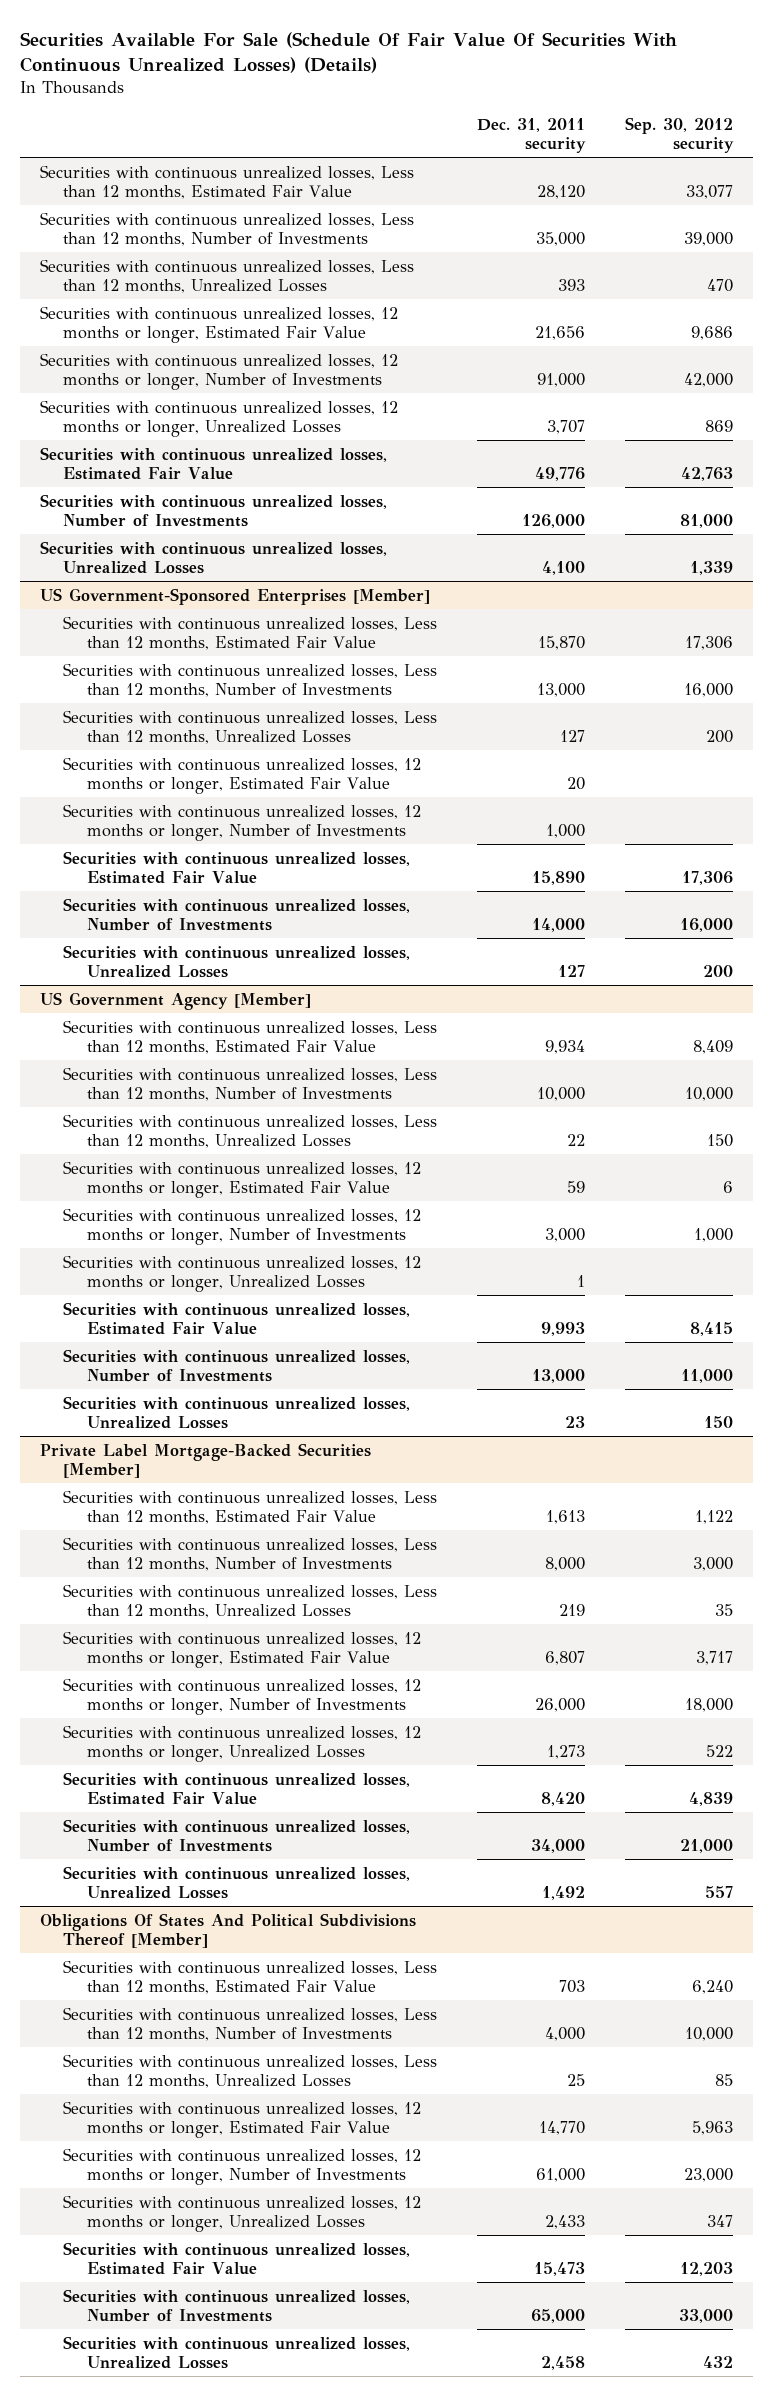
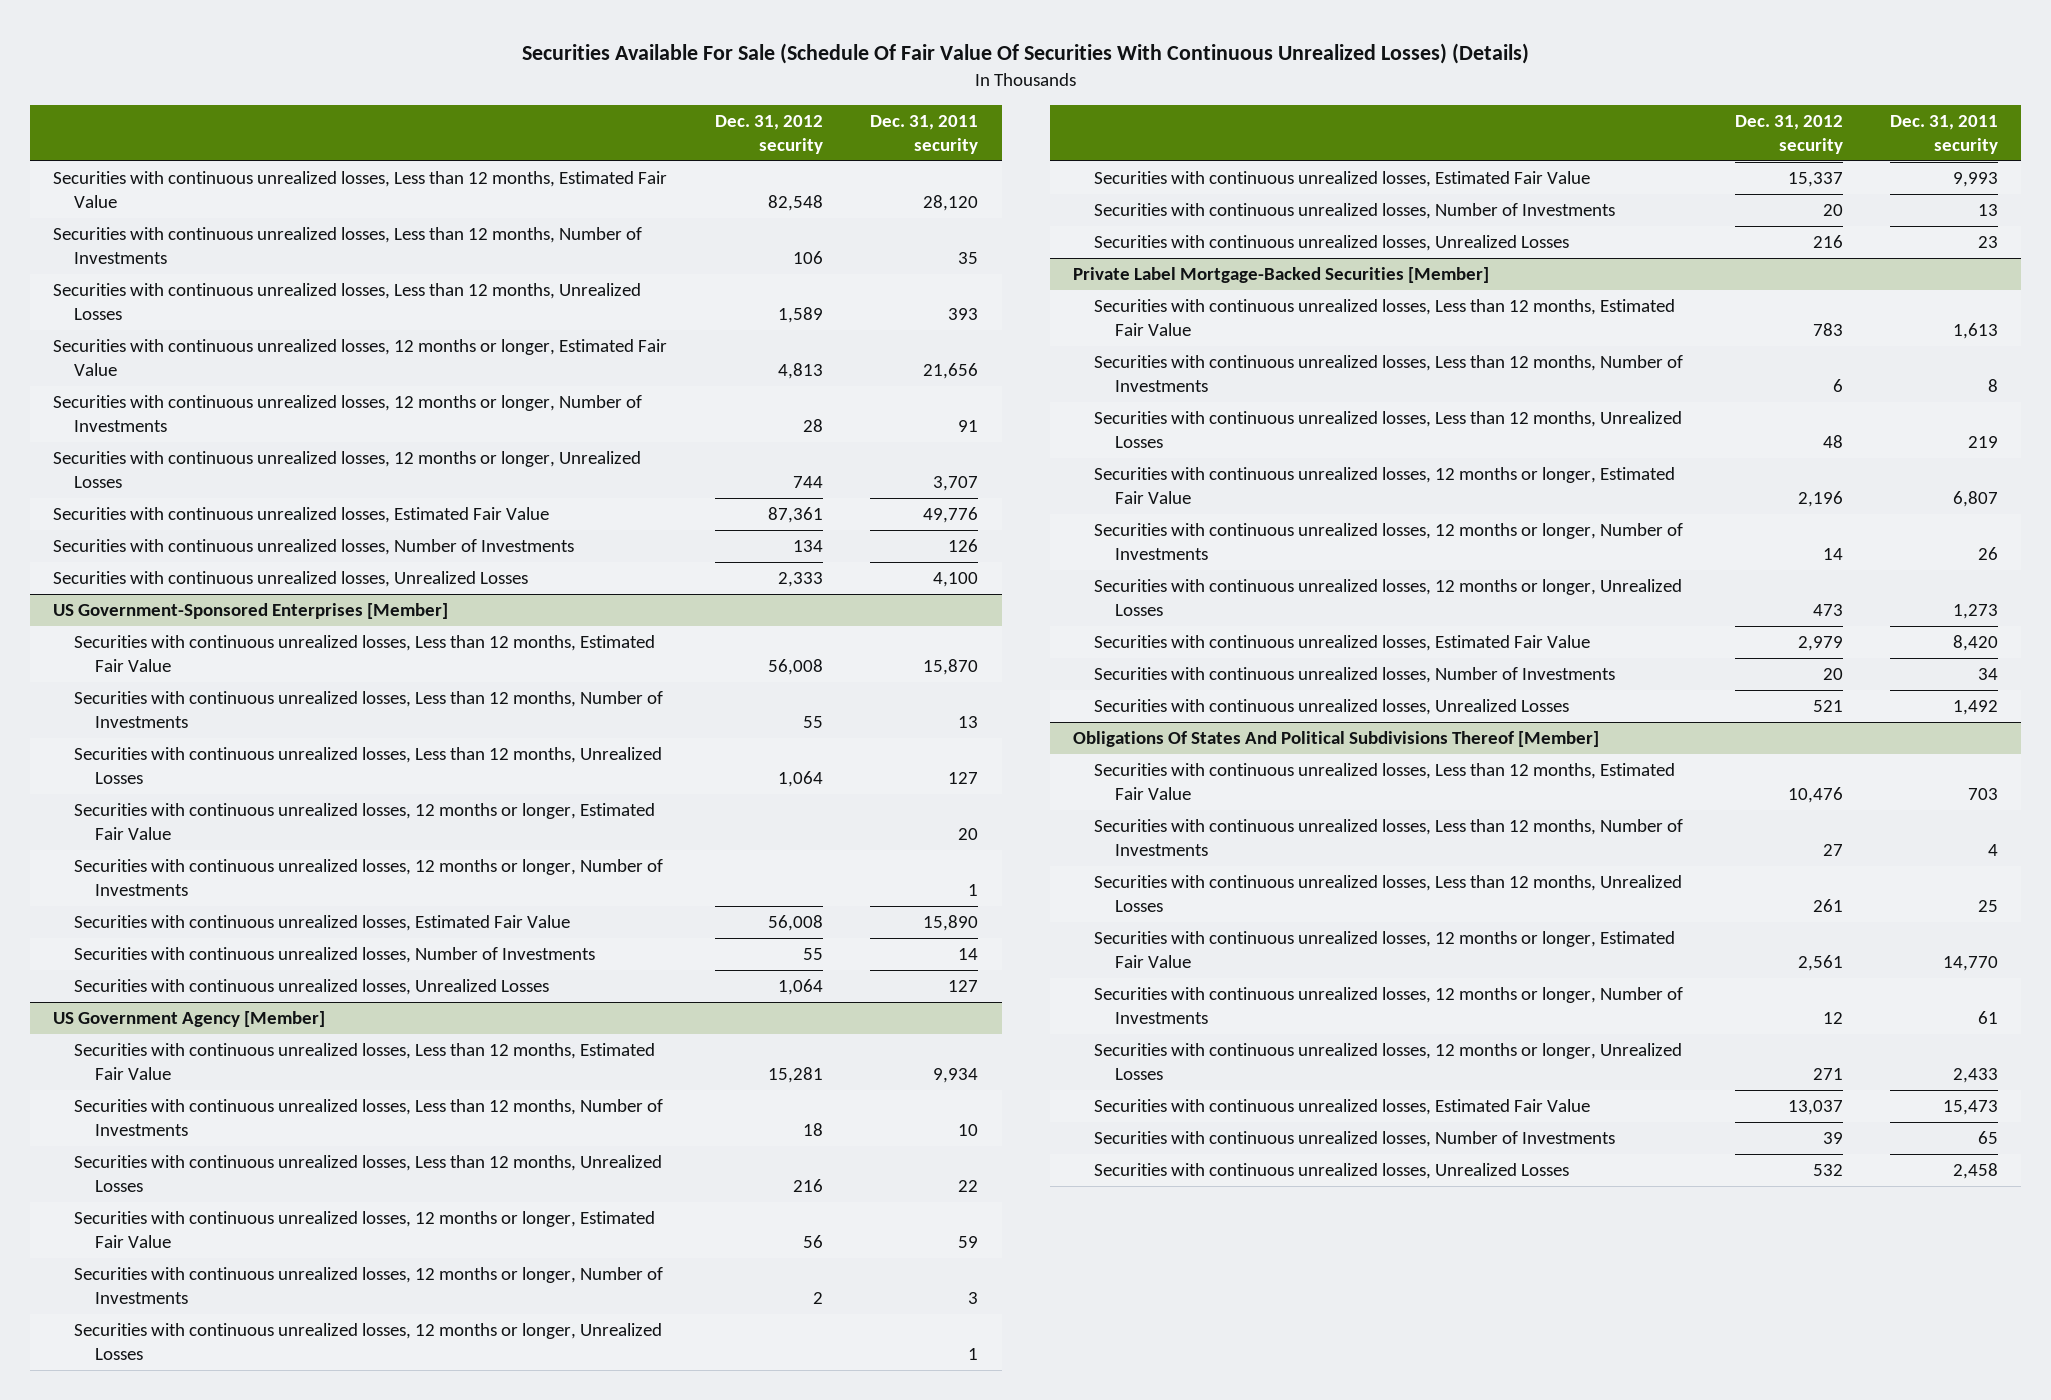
- | Dec. 31, 2011 security | Sep. 30, 2012 security
+ | Dec. 31, 2012 security | Dec. 31, 2011 security
- Securities with continuous unrealized losses, Less than 12 months, Number of Investments | 35,000 | 39,000
+ Securities with continuous unrealized losses, Less than 12 months, Number of Investments | 106 | 35
- Securities with continuous unrealized losses, 12 months or longer, Number of Investments | 91,000 | 42,000
+ Securities with continuous unrealized losses, 12 months or longer, Number of Investments | 28 | 91
- Securities with continuous unrealized losses, Number of Investments | 126,000 | 81,000
+ Securities with continuous unrealized losses, Number of Investments | 134 | 126
@ US Government-Sponsored Enterprises [Member]
- Securities with continuous unrealized losses, Less than 12 months, Number of Investments | 13,000 | 16,000
+ Securities with continuous unrealized losses, Less than 12 months, Number of Investments | 55 | 13
- Securities with continuous unrealized losses, 12 months or longer, Number of Investments | 1,000 |
+ Securities with continuous unrealized losses, 12 months or longer, Number of Investments | | 1
- Securities with continuous unrealized losses, Number of Investments | 14,000 | 16,000
+ Securities with continuous unrealized losses, Number of Investments | 55 | 14
@ US Government Agency [Member]
- Securities with continuous unrealized losses, Less than 12 months, Number of Investments | 10,000 | 10,000
+ Securities with continuous unrealized losses, Less than 12 months, Number of Investments | 18 | 10
- Securities with continuous unrealized losses, 12 months or longer, Number of Investments | 3,000 | 1,000
+ Securities with continuous unrealized losses, 12 months or longer, Number of Investments | 2 | 3
- Securities with continuous unrealized losses, Number of Investments | 13,000 | 11,000
+ Securities with continuous unrealized losses, Number of Investments | 20 | 13
@ Private Label Mortgage-Backed Securities [Member]
- Securities with continuous unrealized losses, Less than 12 months, Number of Investments | 8,000 | 3,000
+ Securities with continuous unrealized losses, Less than 12 months, Number of Investments | 6 | 8
- Securities with continuous unrealized losses, 12 months or longer, Number of Investments | 26,000 | 18,000
+ Securities with continuous unrealized losses, 12 months or longer, Number of Investments | 14 | 26
- Securities with continuous unrealized losses, Number of Investments | 34,000 | 21,000
+ Securities with continuous unrealized losses, Number of Investments | 20 | 34
@ Obligations Of States And Political Subdivisions Thereof [Member]
- Securities with continuous unrealized losses, Less than 12 months, Number of Investments | 4,000 | 10,000
+ Securities with continuous unrealized losses, Less than 12 months, Number of Investments | 27 | 4
- Securities with continuous unrealized losses, 12 months or longer, Number of Investments | 61,000 | 23,000
+ Securities with continuous unrealized losses, 12 months or longer, Number of Investments | 12 | 61
- Securities with continuous unrealized losses, Number of Investments | 65,000 | 33,000
+ Securities with continuous unrealized losses, Number of Investments | 39 | 65

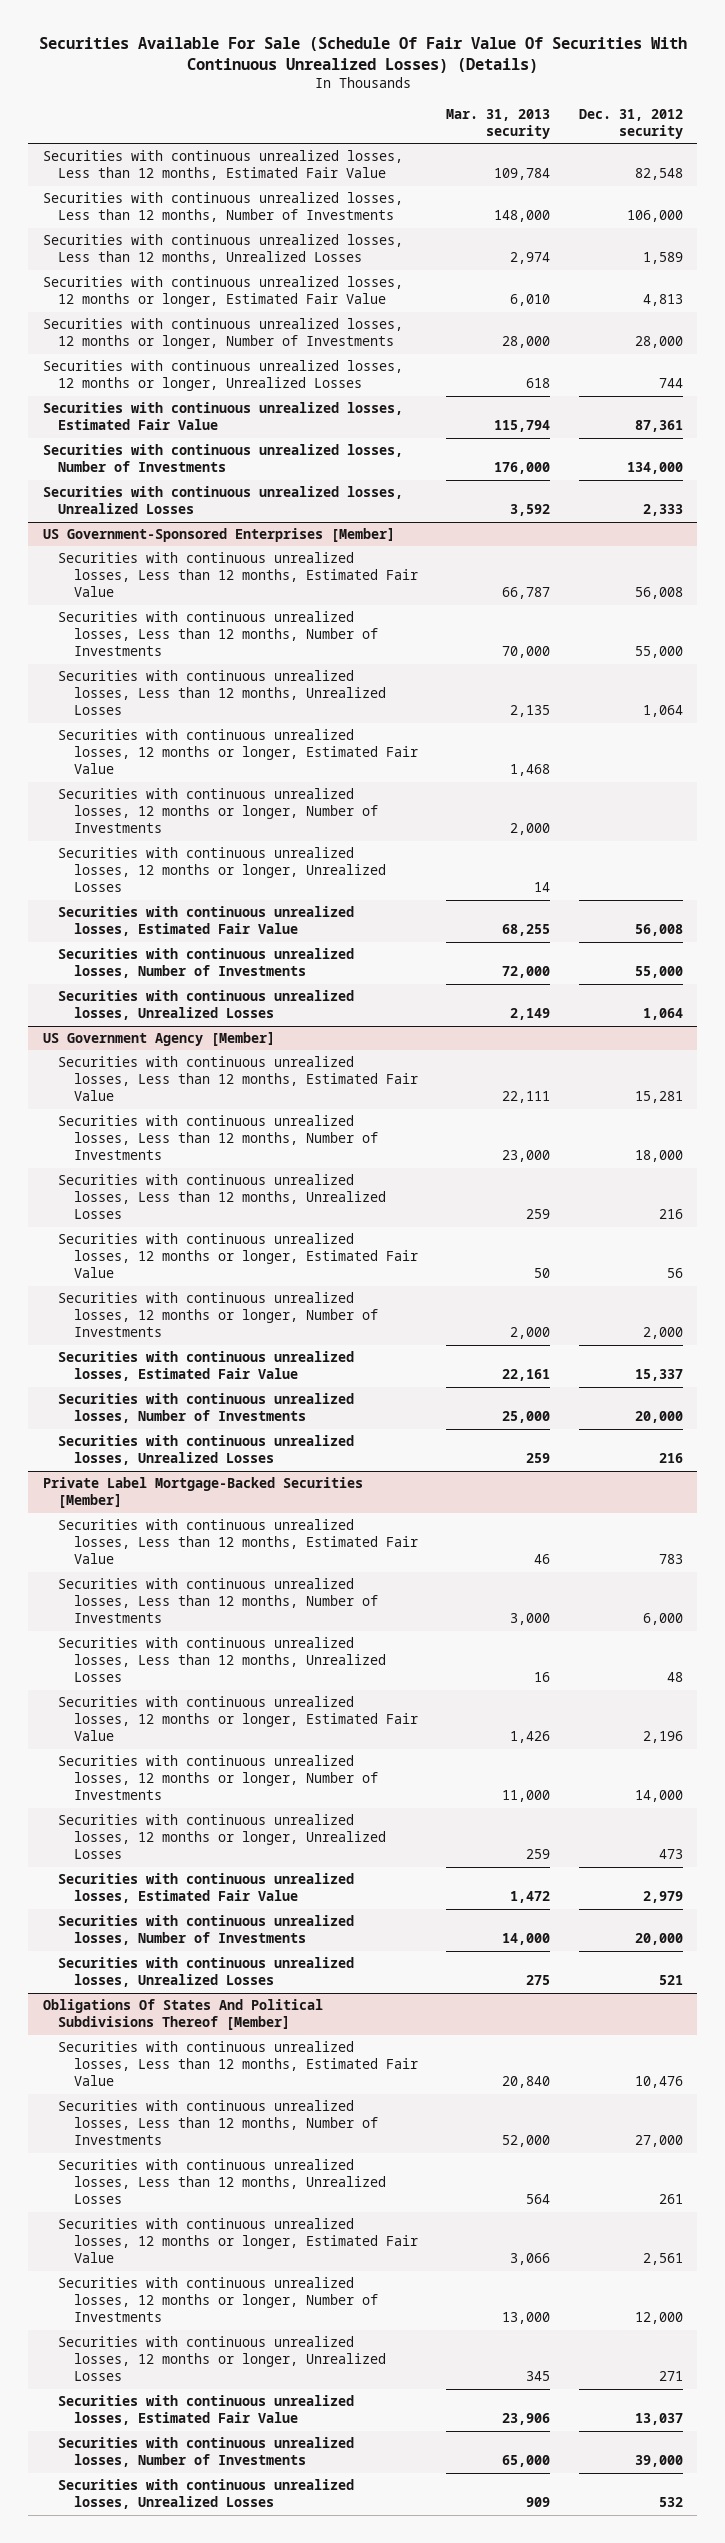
- | Dec. 31, 2012 security | Dec. 31, 2011 security
+ | Mar. 31, 2013 security | Dec. 31, 2012 security
- Securities with continuous unrealized losses, Less than 12 months, Number of Investments | 106 | 35
+ Securities with continuous unrealized losses, Less than 12 months, Number of Investments | 148,000 | 106,000
- Securities with continuous unrealized losses, 12 months or longer, Number of Investments | 28 | 91
+ Securities with continuous unrealized losses, 12 months or longer, Number of Investments | 28,000 | 28,000
- Securities with continuous unrealized losses, Number of Investments | 134 | 126
+ Securities with continuous unrealized losses, Number of Investments | 176,000 | 134,000
@ US Government-Sponsored Enterprises [Member]
- Securities with continuous unrealized losses, Less than 12 months, Number of Investments | 55 | 13
+ Securities with continuous unrealized losses, Less than 12 months, Number of Investments | 70,000 | 55,000
+ Securities with continuous unrealized losses, 12 months or longer, Unrealized Losses | 14 |
- Securities with continuous unrealized losses, Number of Investments | 55 | 14
+ Securities with continuous unrealized losses, Number of Investments | 72,000 | 55,000
@ US Government Agency [Member]
- Securities with continuous unrealized losses, Less than 12 months, Number of Investments | 18 | 10
+ Securities with continuous unrealized losses, Less than 12 months, Number of Investments | 23,000 | 18,000
- Securities with continuous unrealized losses, 12 months or longer, Number of Investments | 2 | 3
- Securities with continuous unrealized losses, 12 months or longer, Unrealized Losses | | 1
+ Securities with continuous unrealized losses, 12 months or longer, Number of Investments | 2,000 | 2,000
- Securities with continuous unrealized losses, Number of Investments | 20 | 13
+ Securities with continuous unrealized losses, Number of Investments | 25,000 | 20,000
@ Private Label Mortgage-Backed Securities [Member]
- Securities with continuous unrealized losses, Less than 12 months, Number of Investments | 6 | 8
+ Securities with continuous unrealized losses, Less than 12 months, Number of Investments | 3,000 | 6,000
- Securities with continuous unrealized losses, 12 months or longer, Number of Investments | 14 | 26
+ Securities with continuous unrealized losses, 12 months or longer, Number of Investments | 11,000 | 14,000
- Securities with continuous unrealized losses, Number of Investments | 20 | 34
+ Securities with continuous unrealized losses, Number of Investments | 14,000 | 20,000
@ Obligations Of States And Political Subdivisions Thereof [Member]
- Securities with continuous unrealized losses, Less than 12 months, Number of Investments | 27 | 4
+ Securities with continuous unrealized losses, Less than 12 months, Number of Investments | 52,000 | 27,000
- Securities with continuous unrealized losses, 12 months or longer, Number of Investments | 12 | 61
+ Securities with continuous unrealized losses, 12 months or longer, Number of Investments | 13,000 | 12,000
- Securities with continuous unrealized losses, Number of Investments | 39 | 65
+ Securities with continuous unrealized losses, Number of Investments | 65,000 | 39,000

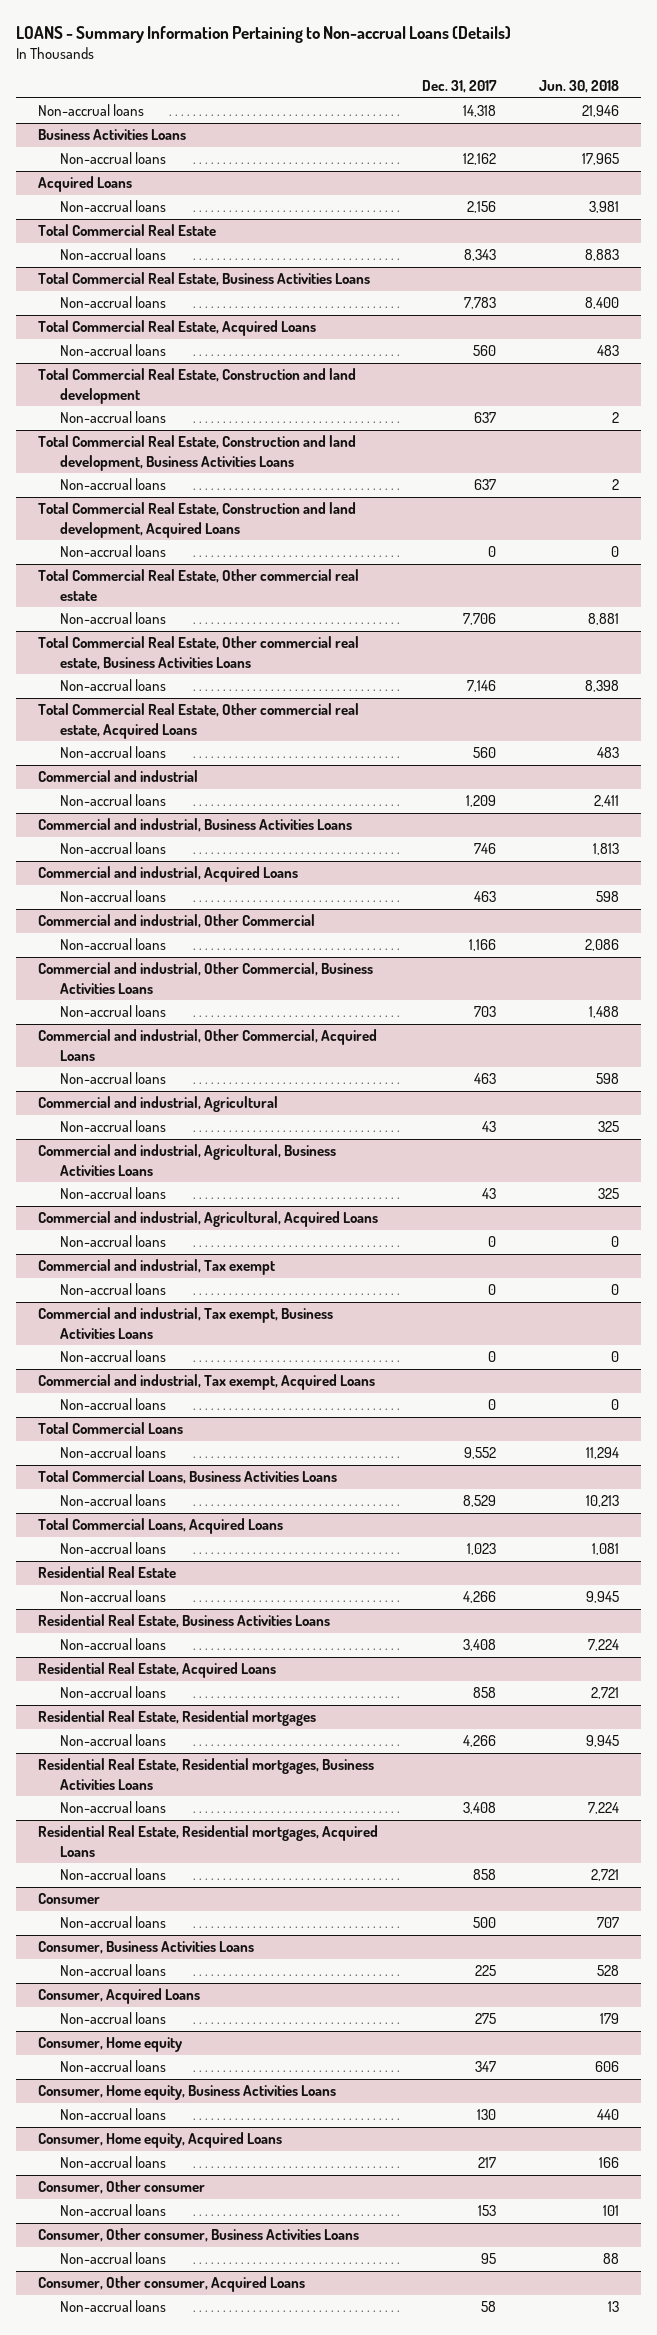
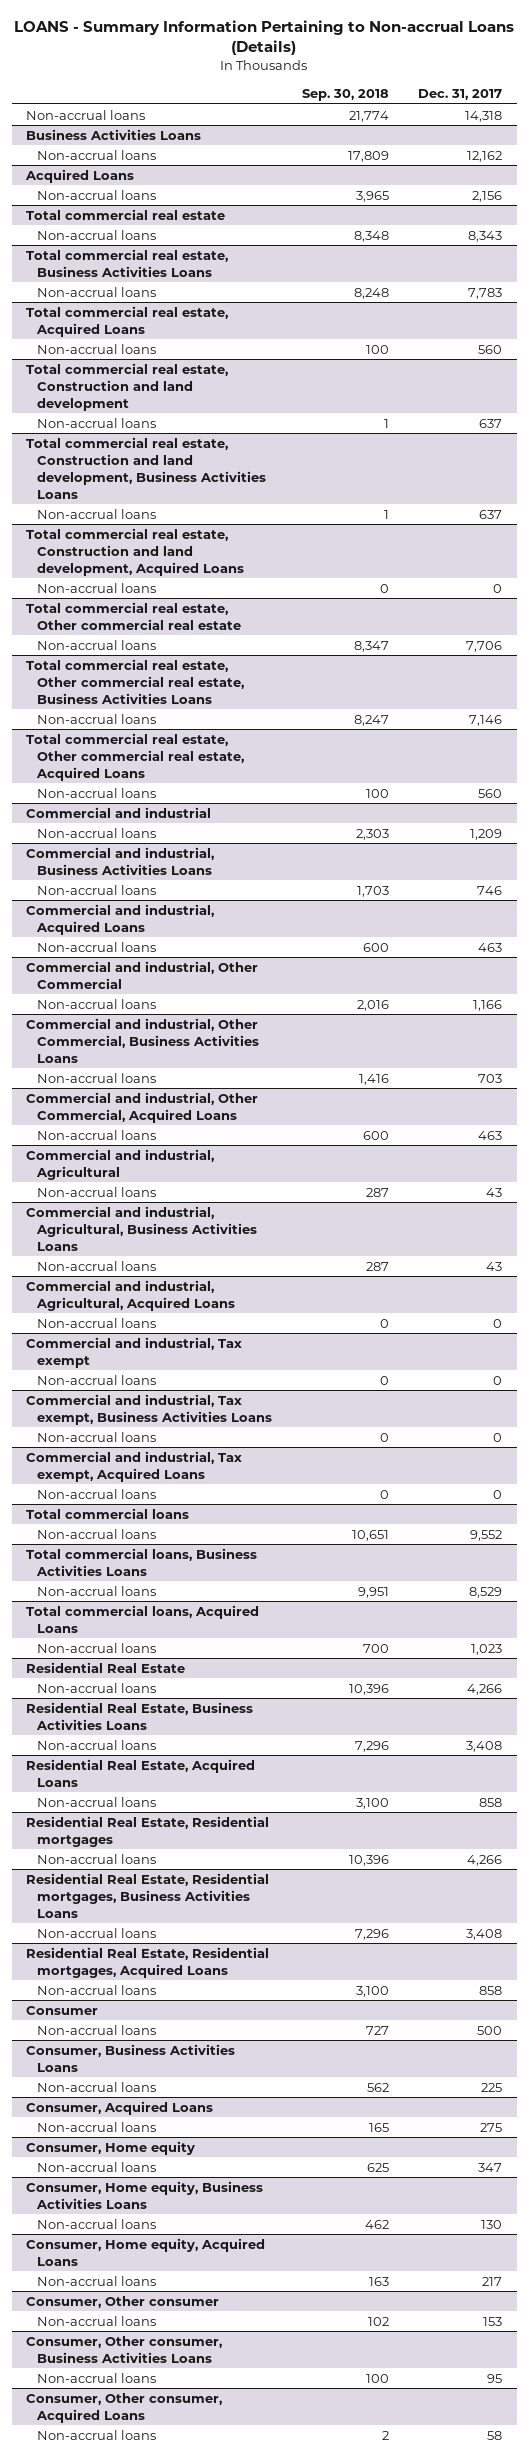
- | Dec. 31, 2017 | Jun. 30, 2018
+ | Sep. 30, 2018 | Dec. 31, 2017
- Total Commercial Real Estate
+ Total commercial real estate
- Total Commercial Real Estate, Business Activities Loans
+ Total commercial real estate, Business Activities Loans
- Total Commercial Real Estate, Acquired Loans
+ Total commercial real estate, Acquired Loans
- Total Commercial Real Estate, Construction and land development
+ Total commercial real estate, Construction and land development
- Total Commercial Real Estate, Construction and land development, Business Activities Loans
+ Total commercial real estate, Construction and land development, Business Activities Loans
- Total Commercial Real Estate, Construction and land development, Acquired Loans
+ Total commercial real estate, Construction and land development, Acquired Loans
- Total Commercial Real Estate, Other commercial real estate
+ Total commercial real estate, Other commercial real estate
- Total Commercial Real Estate, Other commercial real estate, Business Activities Loans
+ Total commercial real estate, Other commercial real estate, Business Activities Loans
- Total Commercial Real Estate, Other commercial real estate, Acquired Loans
+ Total commercial real estate, Other commercial real estate, Acquired Loans
- Total Commercial Loans
+ Total commercial loans
- Total Commercial Loans, Business Activities Loans
+ Total commercial loans, Business Activities Loans
- Total Commercial Loans, Acquired Loans
+ Total commercial loans, Acquired Loans

